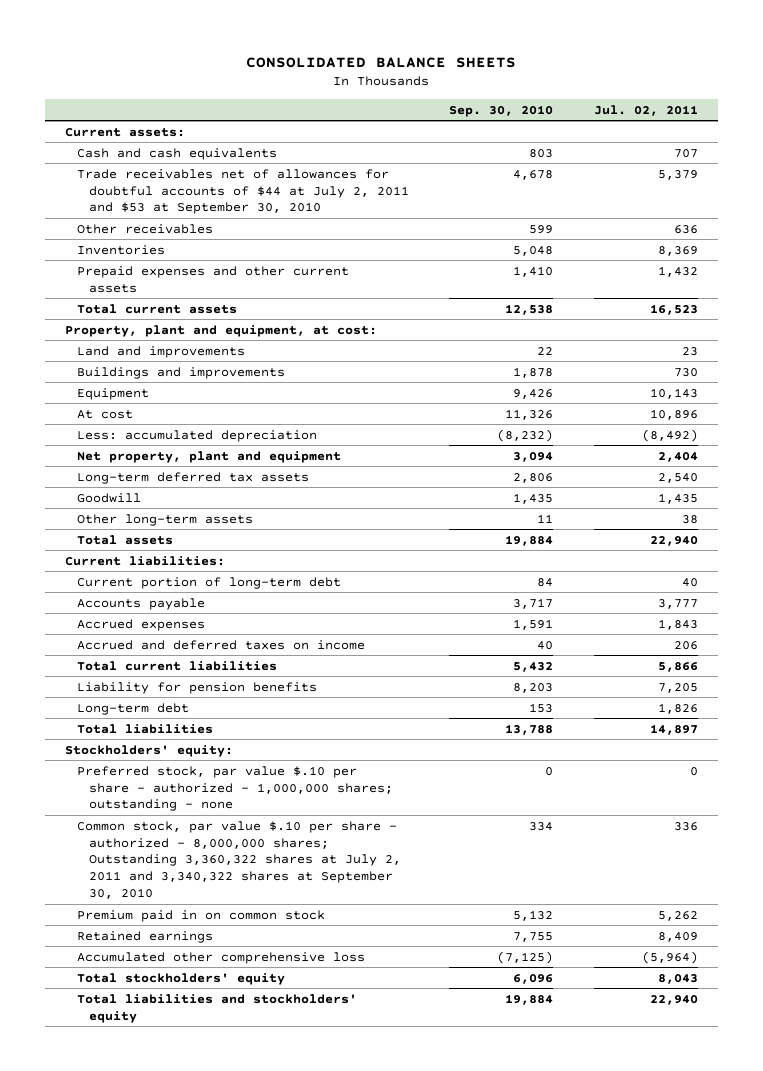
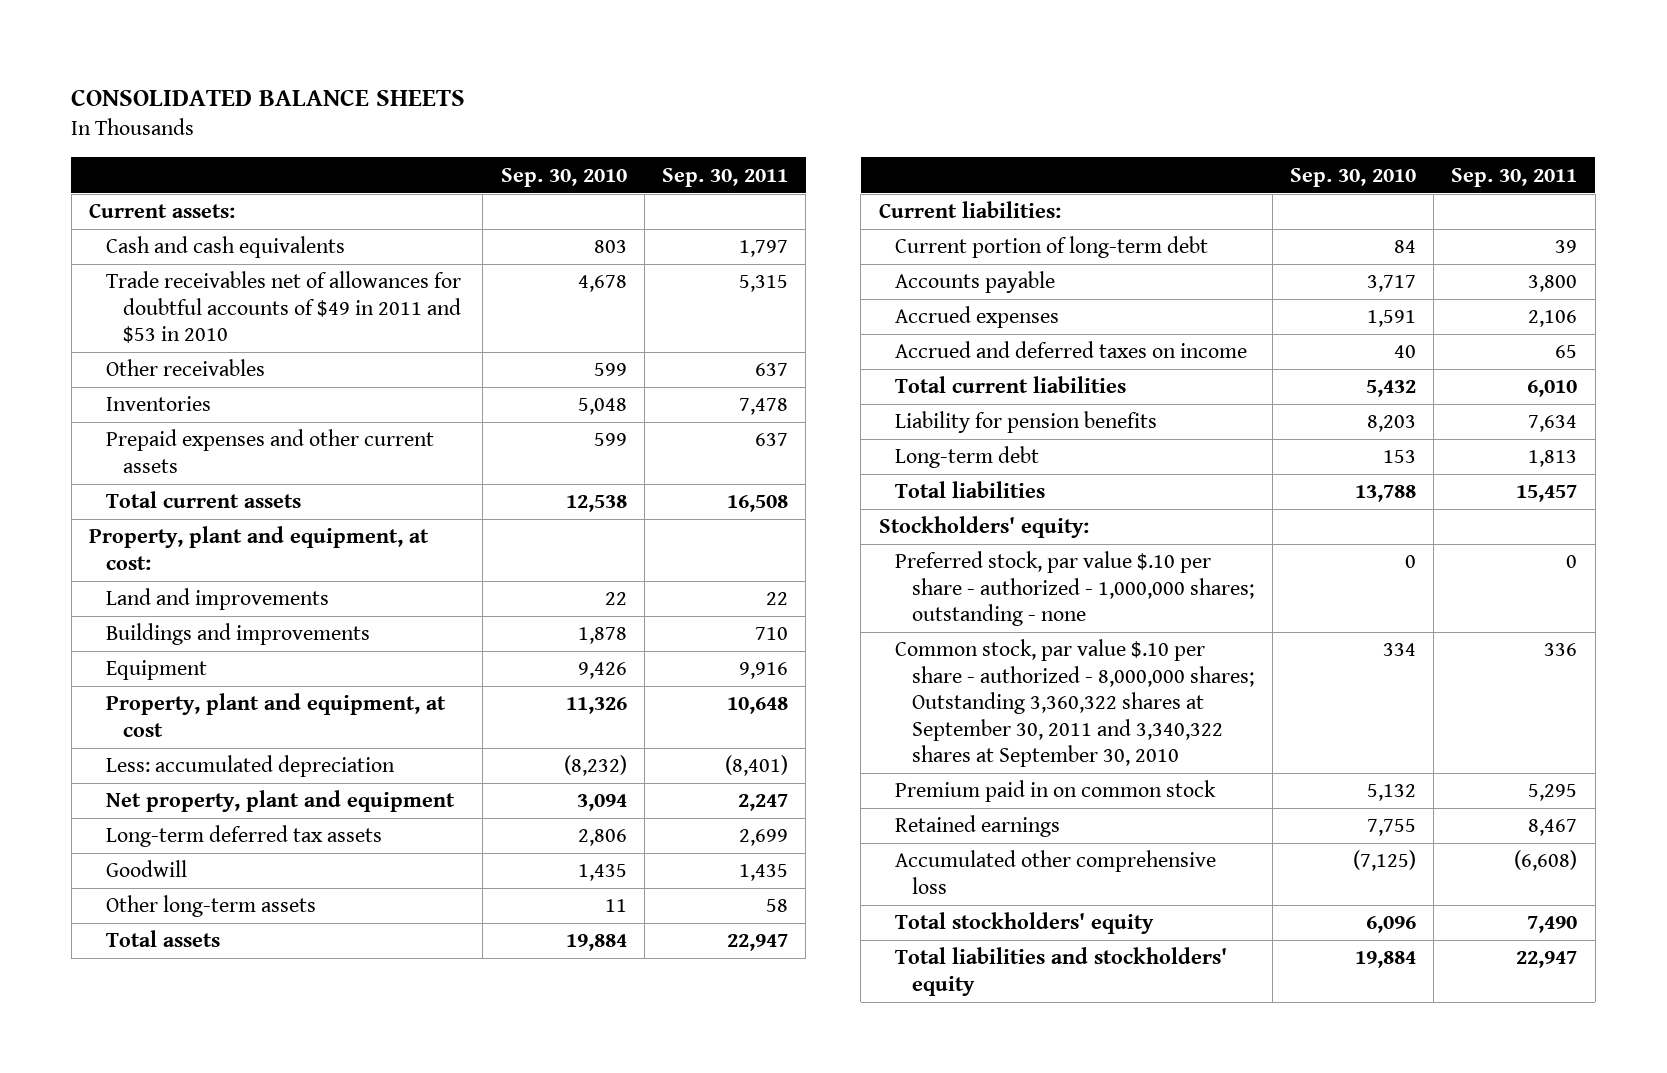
- | Sep. 30, 2010 | Jul. 02, 2011
+ | Sep. 30, 2010 | Sep. 30, 2011
- Trade receivables net of allowances for doubtful accounts of $44 at July 2, 2011 and $53 at September 30, 2010 | 4,678 | 5,379
+ Trade receivables net of allowances for doubtful accounts of $49 in 2011 and $53 in 2010 | 4,678 | 5,315
- Prepaid expenses and other current assets | 1,410 | 1,432
+ Prepaid expenses and other current assets | 599 | 637
- At cost | 11,326 | 10,896
+ Property, plant and equipment, at cost | 11,326 | 10,648
- Common stock, par value $.10 per share - authorized - 8,000,000 shares; Outstanding 3,360,322 shares at July 2, 2011 and 3,340,322 shares at September 30, 2010 | 334 | 336
+ Common stock, par value $.10 per share - authorized - 8,000,000 shares; Outstanding 3,360,322 shares at September 30, 2011 and 3,340,322 shares at September 30, 2010 | 334 | 336

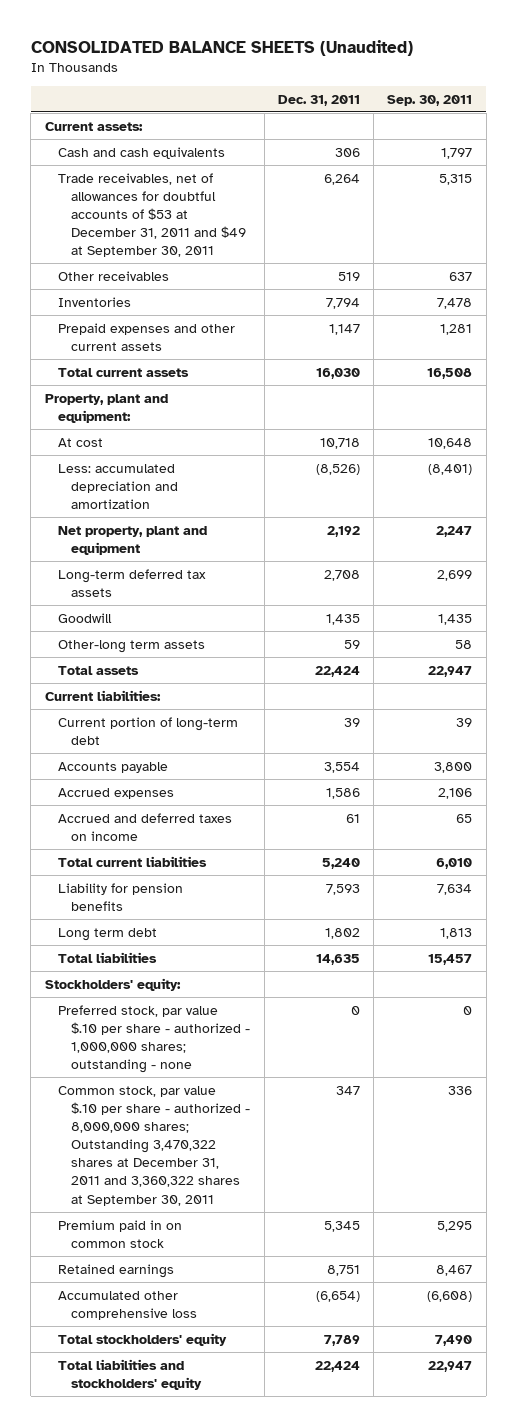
- CONSOLIDATED BALANCE SHEETS
+ CONSOLIDATED BALANCE SHEETS (Unaudited)
- | Sep. 30, 2010 | Sep. 30, 2011
+ | Dec. 31, 2011 | Sep. 30, 2011
- Trade receivables net of allowances for doubtful accounts of $49 in 2011 and $53 in 2010 | 4,678 | 5,315
+ Trade receivables, net of allowances for doubtful accounts of $53 at December 31, 2011 and $49 at September 30, 2011 | 6,264 | 5,315
- Prepaid expenses and other current assets | 599 | 637
+ Prepaid expenses and other current assets | 1,147 | 1,281
- Property, plant and equipment, at cost:
- Land and improvements | 22 | 22
- Buildings and improvements | 1,878 | 710
- Equipment | 9,426 | 9,916
- Property, plant and equipment, at cost | 11,326 | 10,648
- Less: accumulated depreciation | (8,232) | (8,401)
+ Property, plant and equipment:
+ At cost | 10,718 | 10,648
+ Less: accumulated depreciation and amortization | (8,526) | (8,401)
- Other long-term assets | 11 | 58
+ Other-long term assets | 59 | 58
- Long-term debt | 153 | 1,813
+ Long term debt | 1,802 | 1,813
- Common stock, par value $.10 per share - authorized - 8,000,000 shares; Outstanding 3,360,322 shares at September 30, 2011 and 3,340,322 shares at September 30, 2010 | 334 | 336
+ Common stock, par value $.10 per share - authorized - 8,000,000 shares; Outstanding 3,470,322 shares at December 31, 2011 and 3,360,322 shares at September 30, 2011 | 347 | 336

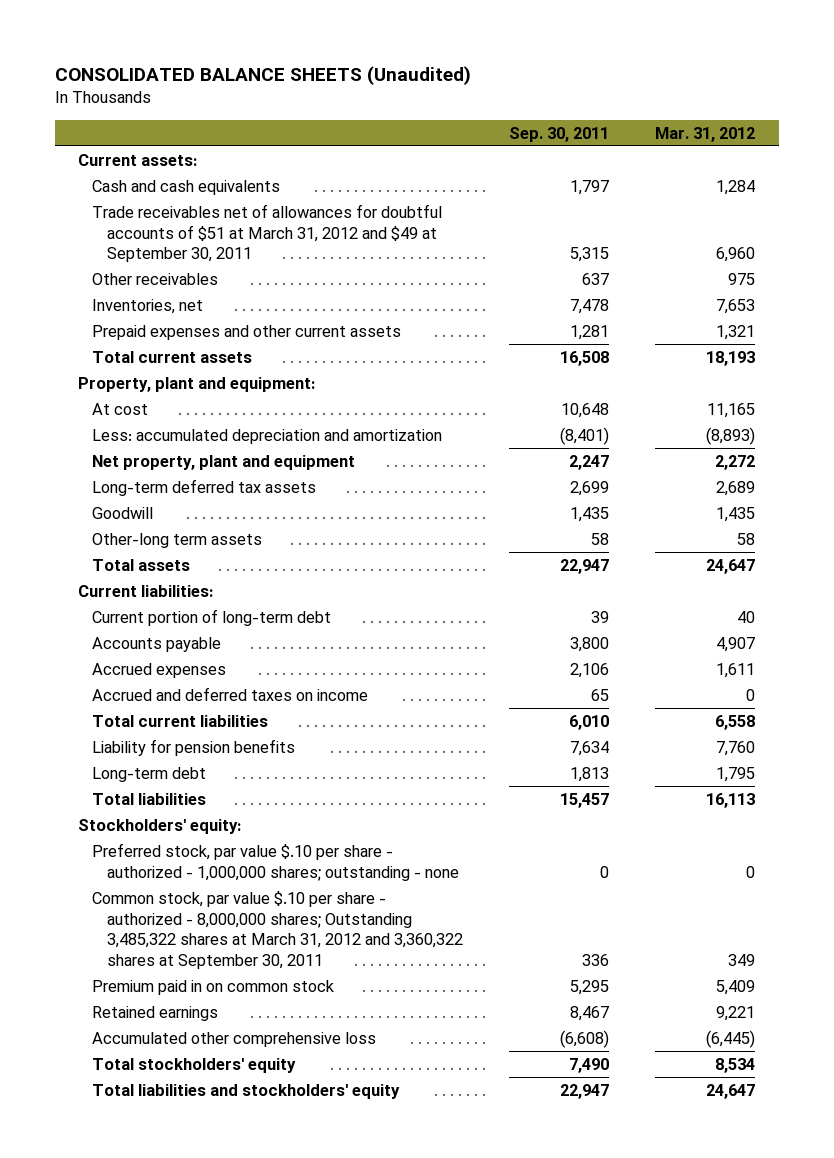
- | Dec. 31, 2011 | Sep. 30, 2011
+ | Sep. 30, 2011 | Mar. 31, 2012
- Trade receivables, net of allowances for doubtful accounts of $53 at December 31, 2011 and $49 at September 30, 2011 | 6,264 | 5,315
+ Trade receivables net of allowances for doubtful accounts of $51 at March 31, 2012 and $49 at September 30, 2011 | 5,315 | 6,960
- Inventories | 7,794 | 7,478
+ Inventories, net | 7,478 | 7,653
- Long term debt | 1,802 | 1,813
+ Long-term debt | 1,813 | 1,795
- Common stock, par value $.10 per share - authorized - 8,000,000 shares; Outstanding 3,470,322 shares at December 31, 2011 and 3,360,322 shares at September 30, 2011 | 347 | 336
+ Common stock, par value $.10 per share - authorized - 8,000,000 shares; Outstanding 3,485,322 shares at March 31, 2012 and 3,360,322 shares at September 30, 2011 | 336 | 349

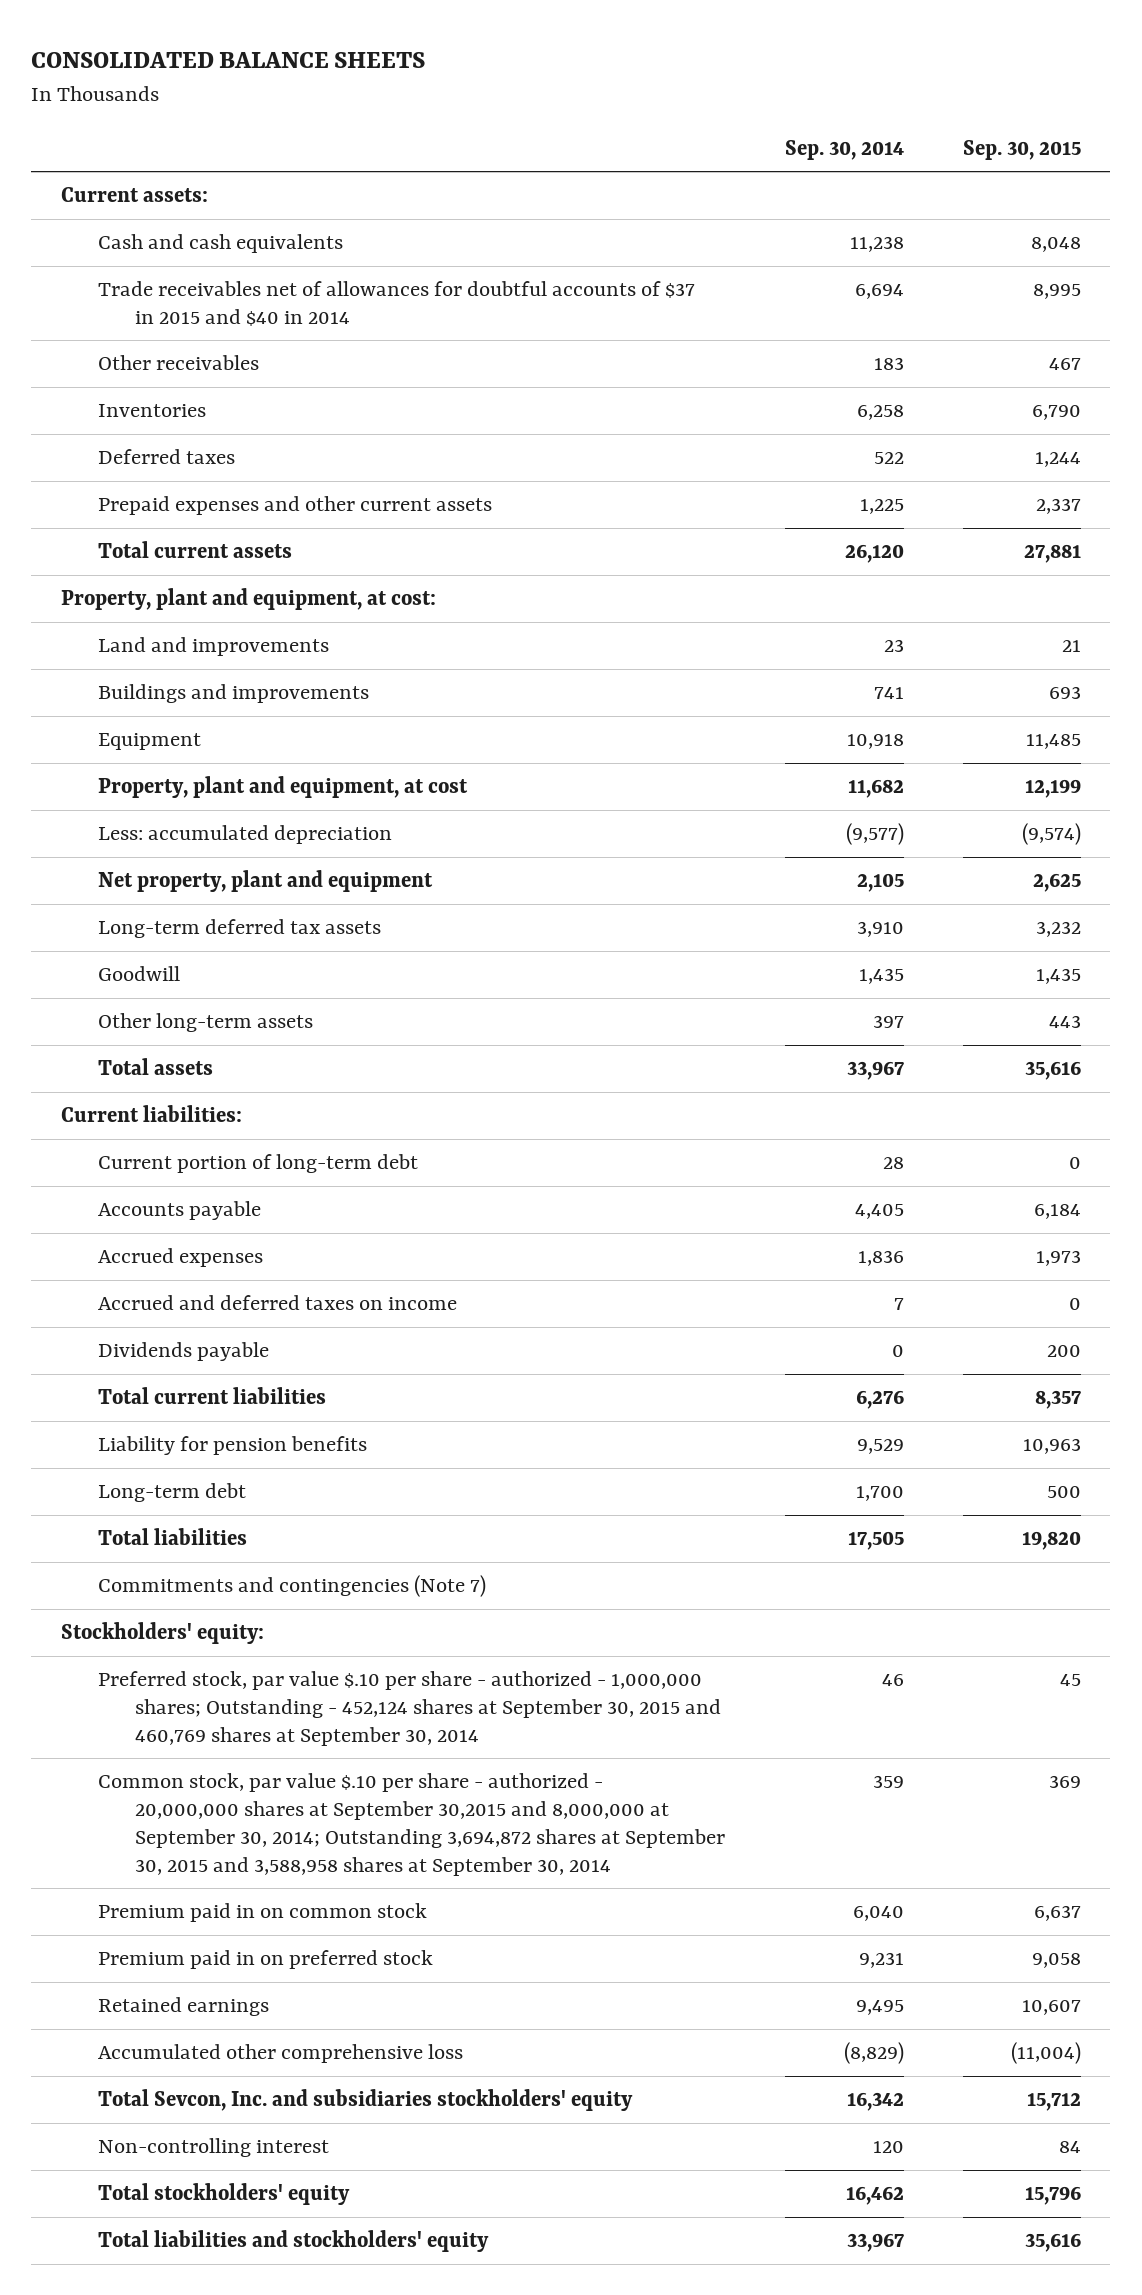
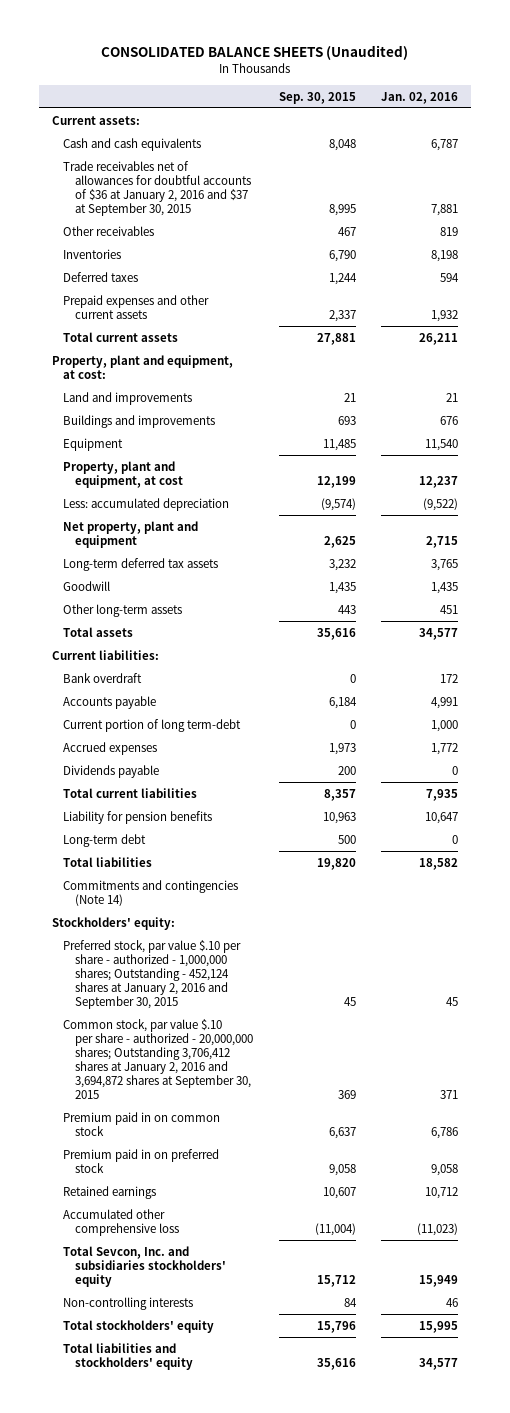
- CONSOLIDATED BALANCE SHEETS
+ CONSOLIDATED BALANCE SHEETS (Unaudited)
- | Sep. 30, 2014 | Sep. 30, 2015
+ | Sep. 30, 2015 | Jan. 02, 2016
- Trade receivables net of allowances for doubtful accounts of $37 in 2015 and $40 in 2014 | 6,694 | 8,995
+ Trade receivables net of allowances for doubtful accounts of $36 at January 2, 2016 and $37 at September 30, 2015 | 8,995 | 7,881
- Current portion of long-term debt | 28 | 0
+ Bank overdraft | 0 | 172
+ Current portion of long term-debt | 0 | 1,000
- Accrued and deferred taxes on income | 7 | 0
- Commitments and contingencies (Note 7)
+ Commitments and contingencies (Note 14)
- Preferred stock, par value $.10 per share - authorized - 1,000,000 shares; Outstanding - 452,124 shares at September 30, 2015 and 460,769 shares at September 30, 2014 | 46 | 45
- Common stock, par value $.10 per share - authorized - 20,000,000 shares at September 30,2015 and 8,000,000 at September 30, 2014; Outstanding 3,694,872 shares at September 30, 2015 and 3,588,958 shares at September 30, 2014 | 359 | 369
+ Preferred stock, par value $.10 per share - authorized - 1,000,000 shares; Outstanding - 452,124 shares at January 2, 2016 and September 30, 2015 | 45 | 45
+ Common stock, par value $.10 per share - authorized - 20,000,000 shares; Outstanding 3,706,412 shares at January 2, 2016 and 3,694,872 shares at September 30, 2015 | 369 | 371
- Non-controlling interest | 120 | 84
+ Non-controlling interests | 84 | 46

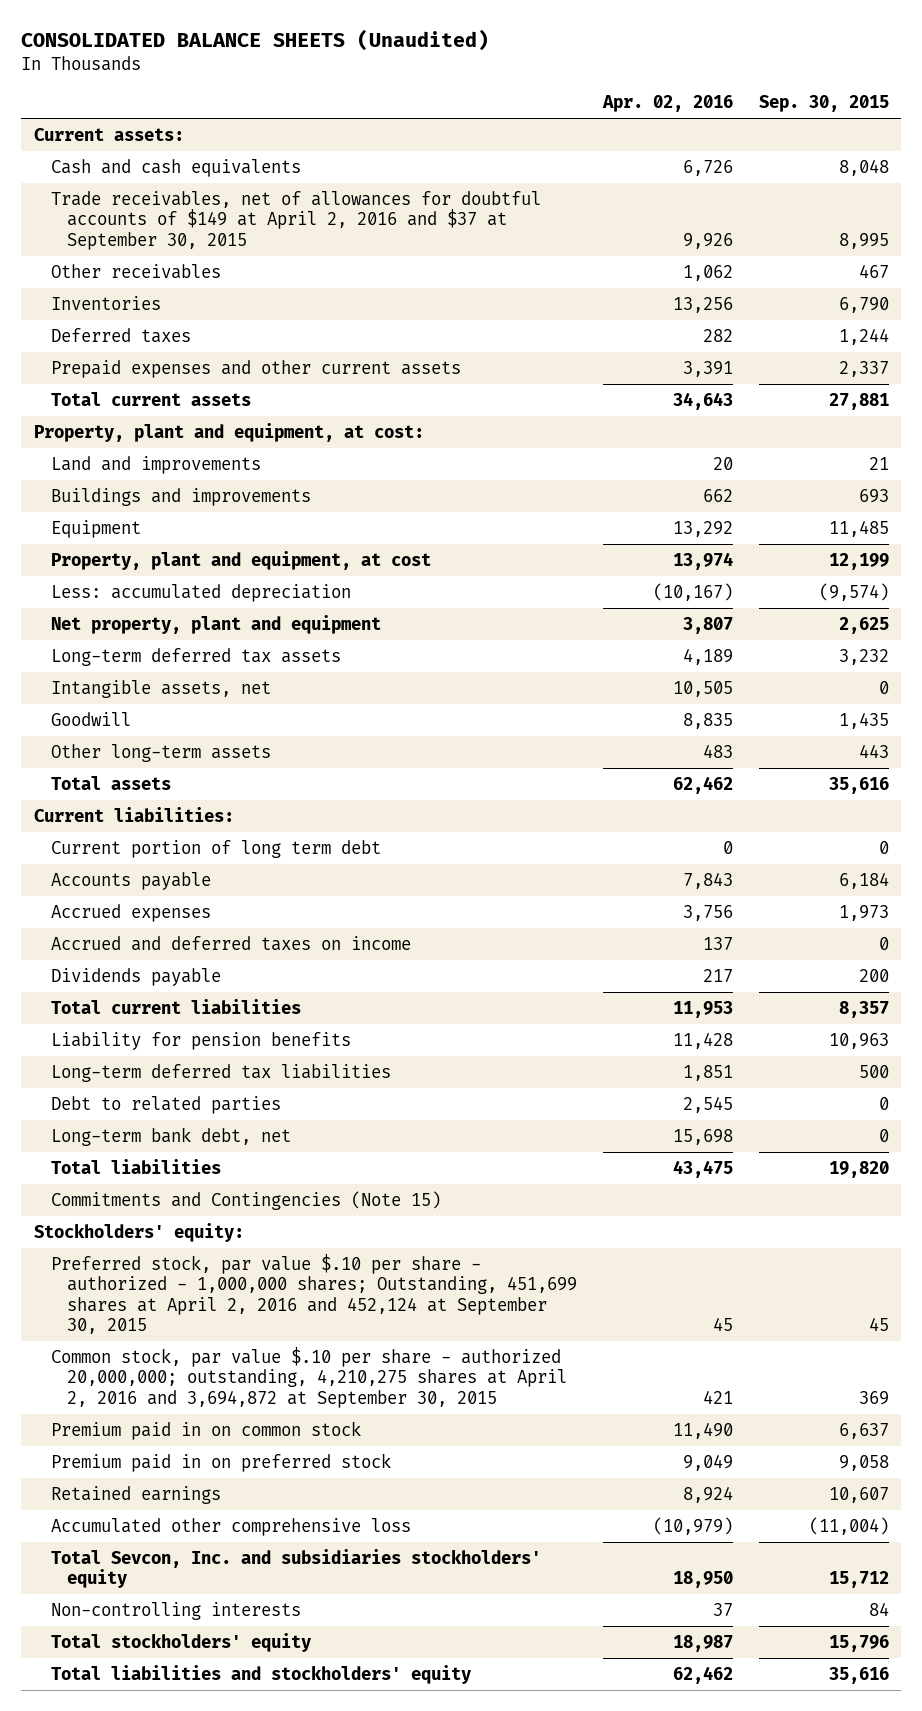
- | Sep. 30, 2015 | Jan. 02, 2016
+ | Apr. 02, 2016 | Sep. 30, 2015
- Trade receivables net of allowances for doubtful accounts of $36 at January 2, 2016 and $37 at September 30, 2015 | 8,995 | 7,881
+ Trade receivables, net of allowances for doubtful accounts of $149 at April 2, 2016 and $37 at September 30, 2015 | 9,926 | 8,995
+ Intangible assets, net | 10,505 | 0
- Bank overdraft | 0 | 172
+ Current portion of long term debt | 0 | 0
- Current portion of long term-debt | 0 | 1,000
+ Accrued and deferred taxes on income | 137 | 0
- Long-term debt | 500 | 0
+ Long-term deferred tax liabilities | 1,851 | 500
+ Debt to related parties | 2,545 | 0
+ Long-term bank debt, net | 15,698 | 0
- Commitments and contingencies (Note 14)
+ Commitments and Contingencies (Note 15)
- Preferred stock, par value $.10 per share - authorized - 1,000,000 shares; Outstanding - 452,124 shares at January 2, 2016 and September 30, 2015 | 45 | 45
- Common stock, par value $.10 per share - authorized - 20,000,000 shares; Outstanding 3,706,412 shares at January 2, 2016 and 3,694,872 shares at September 30, 2015 | 369 | 371
+ Preferred stock, par value $.10 per share - authorized - 1,000,000 shares; Outstanding, 451,699 shares at April 2, 2016 and 452,124 at September 30, 2015 | 45 | 45
+ Common stock, par value $.10 per share - authorized 20,000,000; outstanding, 4,210,275 shares at April 2, 2016 and 3,694,872 at September 30, 2015 | 421 | 369

